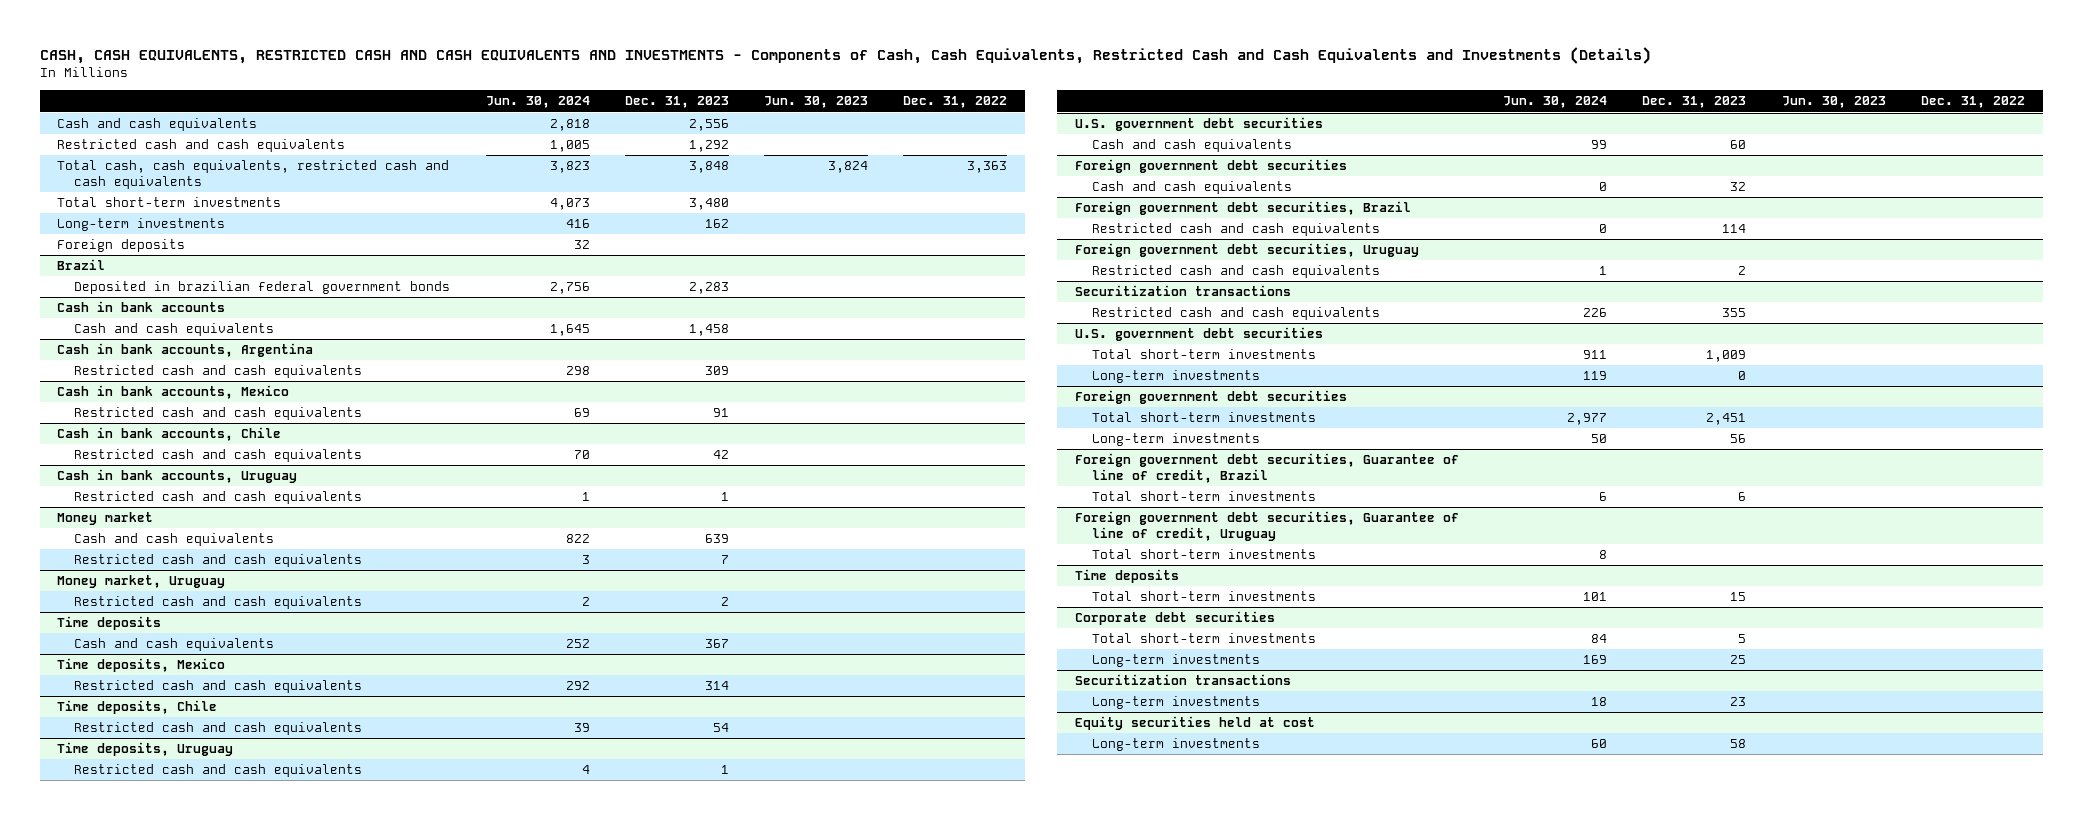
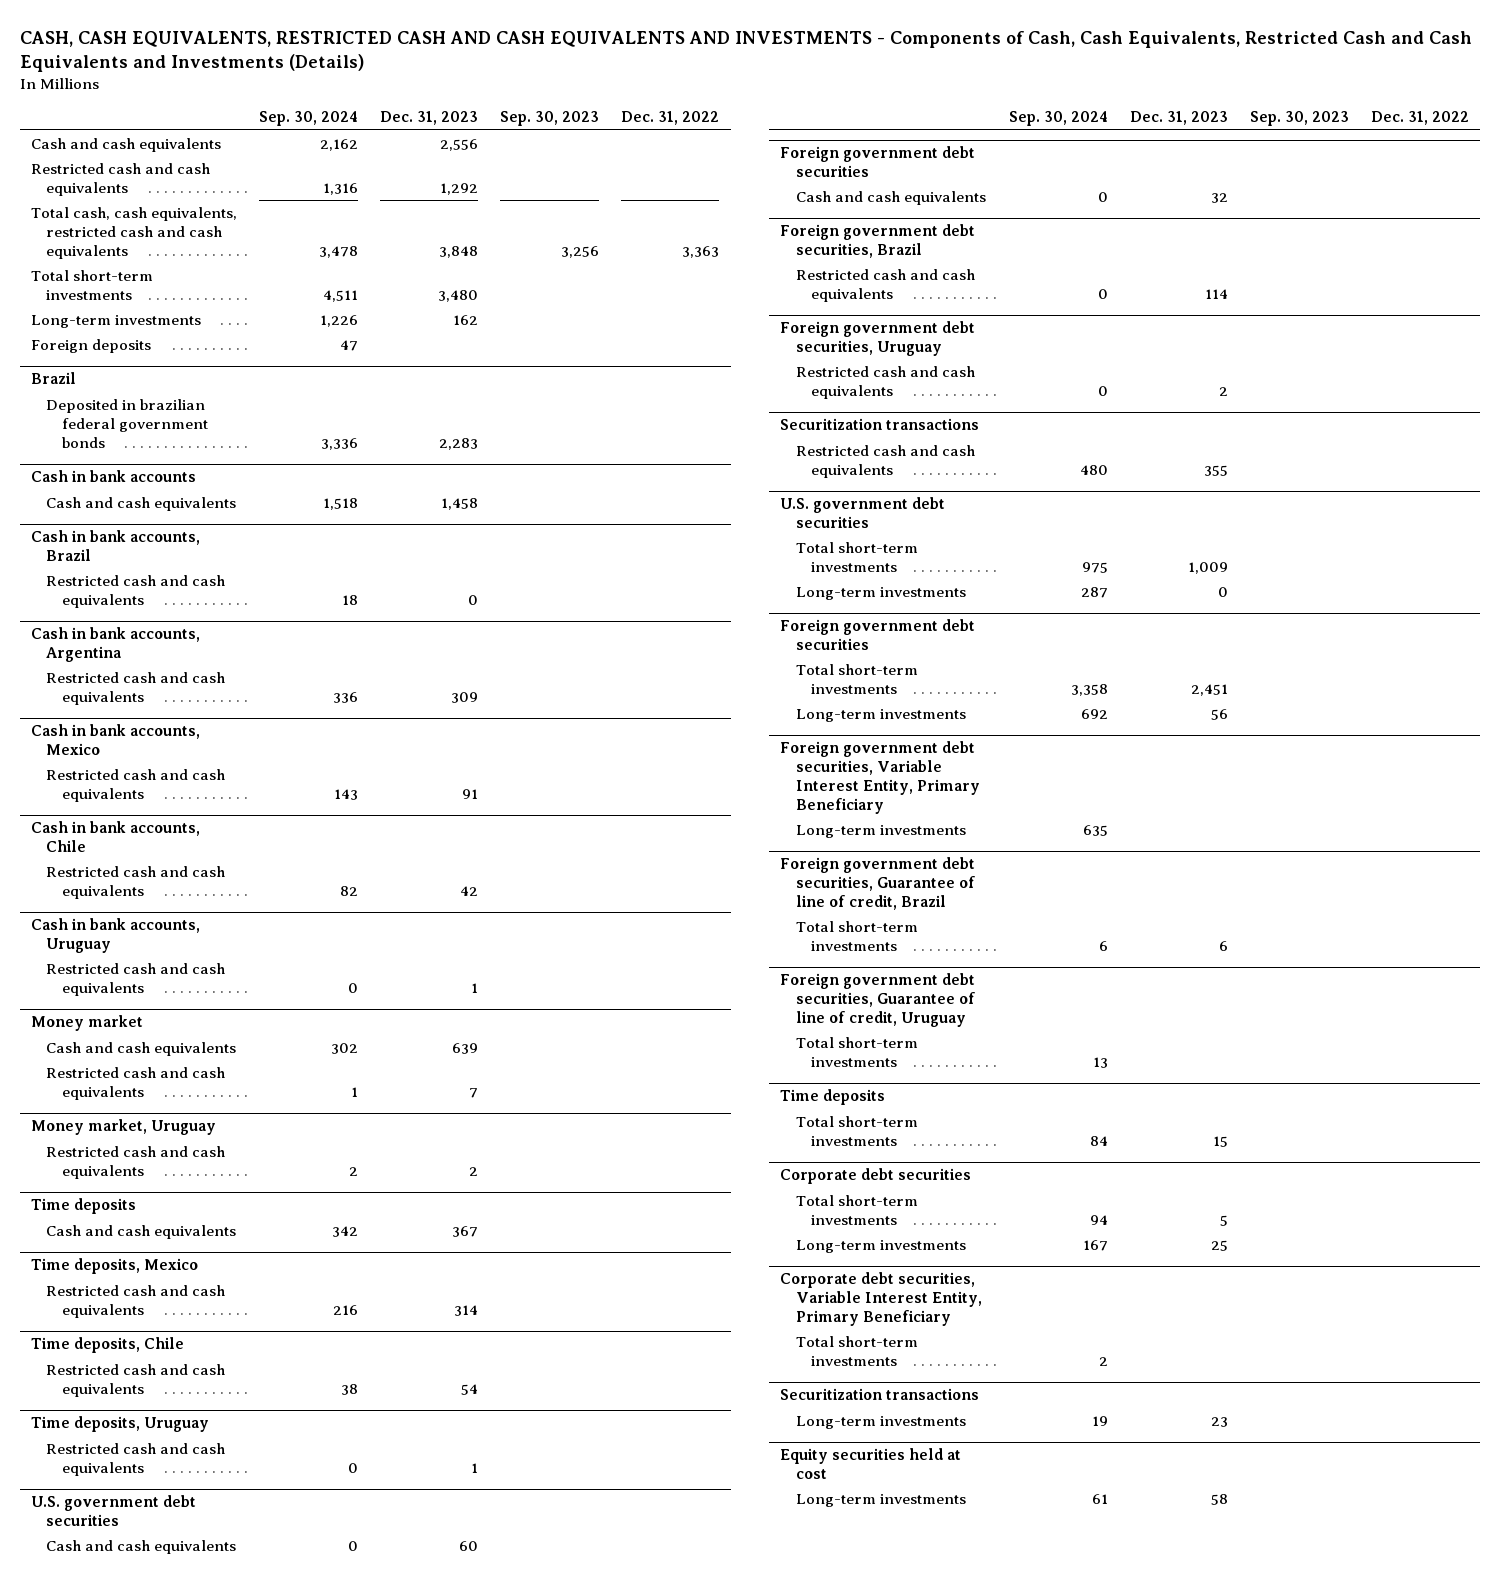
- | Jun. 30, 2024 | Dec. 31, 2023 | Jun. 30, 2023 | Dec. 31, 2022
+ | Sep. 30, 2024 | Dec. 31, 2023 | Sep. 30, 2023 | Dec. 31, 2022
+ Cash in bank accounts, Brazil
+ Restricted cash and cash equivalents | 18 | 0 | |
+ Foreign government debt securities, Variable Interest Entity, Primary Beneficiary
+ Long-term investments | 635 | | |
+ Corporate debt securities, Variable Interest Entity, Primary Beneficiary
+ Total short-term investments | 2 | | |

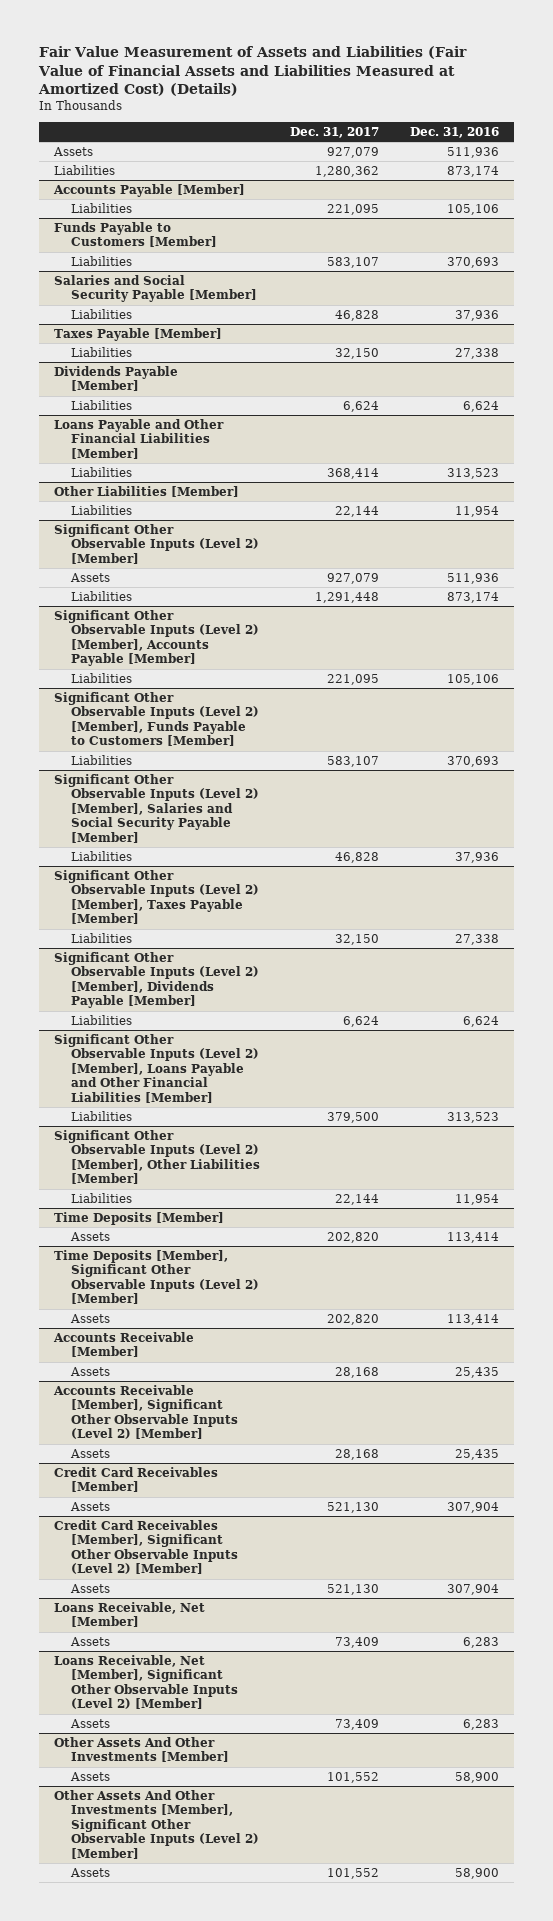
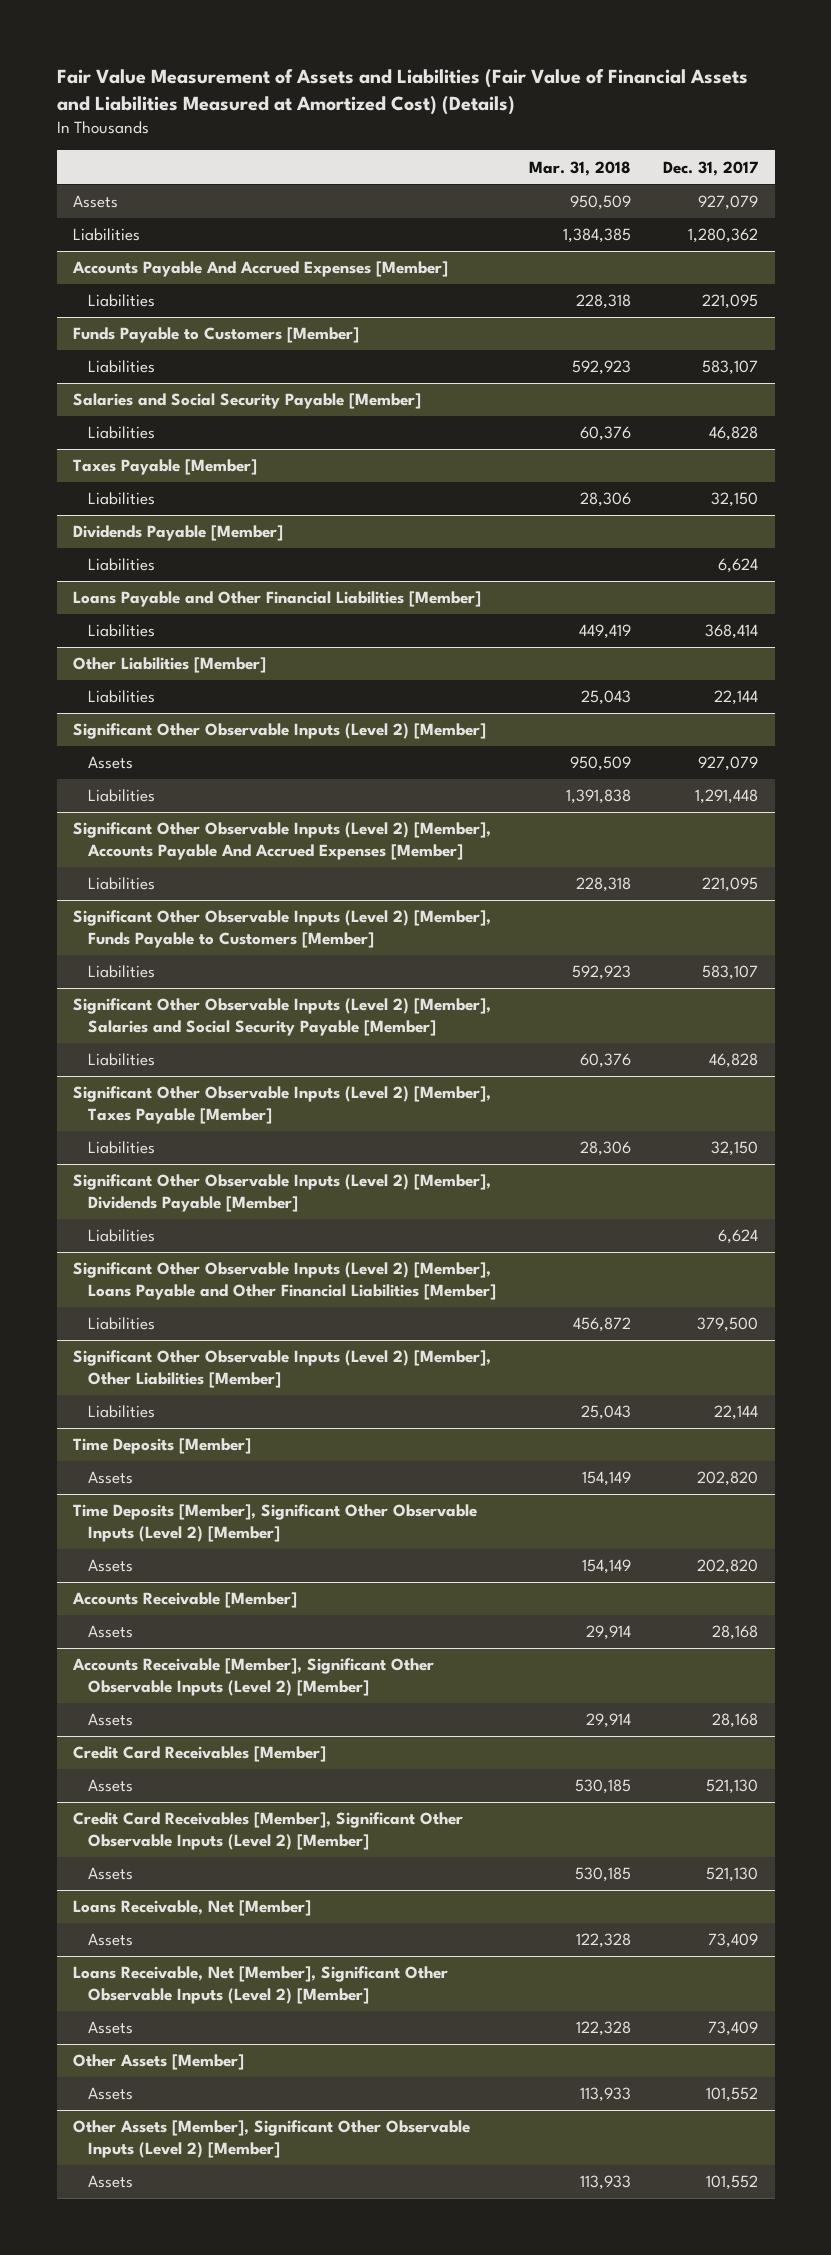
- | Dec. 31, 2017 | Dec. 31, 2016
+ | Mar. 31, 2018 | Dec. 31, 2017
- Accounts Payable [Member]
+ Accounts Payable And Accrued Expenses [Member]
- Significant Other Observable Inputs (Level 2) [Member], Accounts Payable [Member]
+ Significant Other Observable Inputs (Level 2) [Member], Accounts Payable And Accrued Expenses [Member]
- Other Assets And Other Investments [Member]
+ Other Assets [Member]
- Other Assets And Other Investments [Member], Significant Other Observable Inputs (Level 2) [Member]
+ Other Assets [Member], Significant Other Observable Inputs (Level 2) [Member]

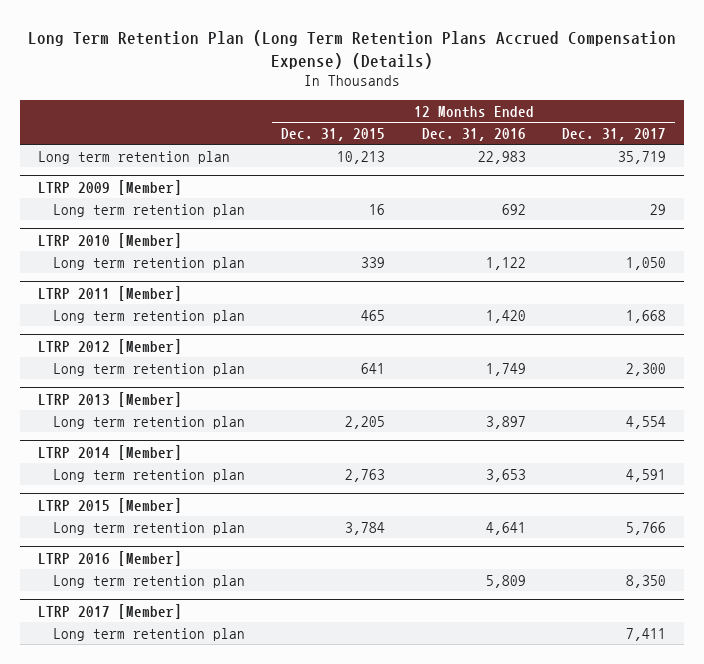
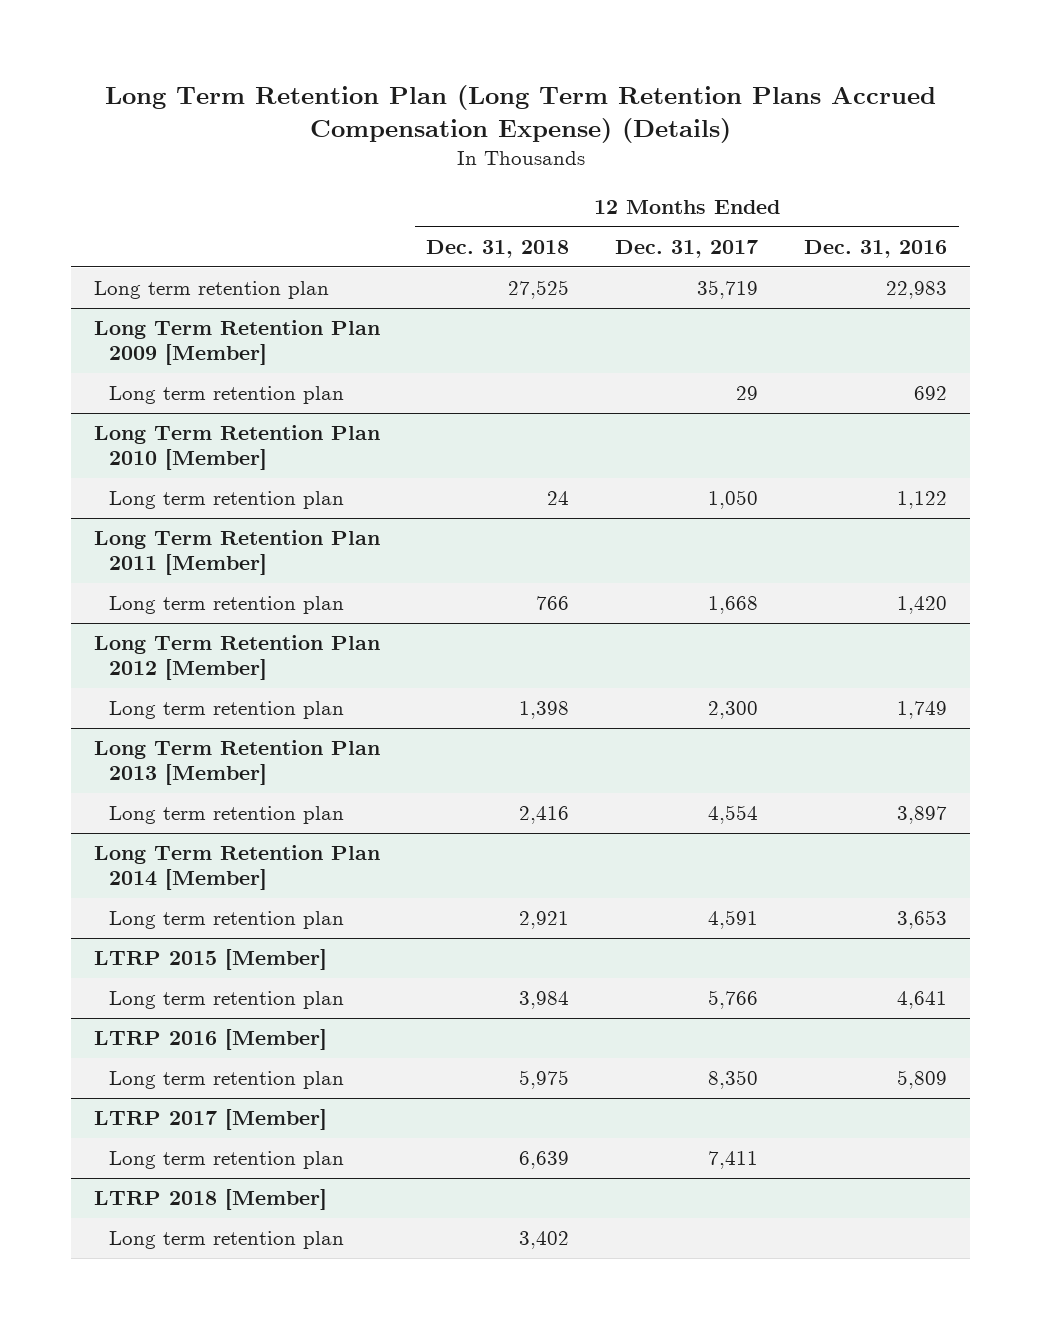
- | 12 Months Ended Dec. 31, 2015 | 12 Months Ended Dec. 31, 2016 | 12 Months Ended Dec. 31, 2017
+ | 12 Months Ended Dec. 31, 2018 | 12 Months Ended Dec. 31, 2017 | 12 Months Ended Dec. 31, 2016
- LTRP 2009 [Member]
+ Long Term Retention Plan 2009 [Member]
- LTRP 2010 [Member]
+ Long Term Retention Plan 2010 [Member]
- LTRP 2011 [Member]
+ Long Term Retention Plan 2011 [Member]
- LTRP 2012 [Member]
+ Long Term Retention Plan 2012 [Member]
- LTRP 2013 [Member]
+ Long Term Retention Plan 2013 [Member]
- LTRP 2014 [Member]
+ Long Term Retention Plan 2014 [Member]
+ LTRP 2018 [Member]
+ Long term retention plan | 3,402 | |

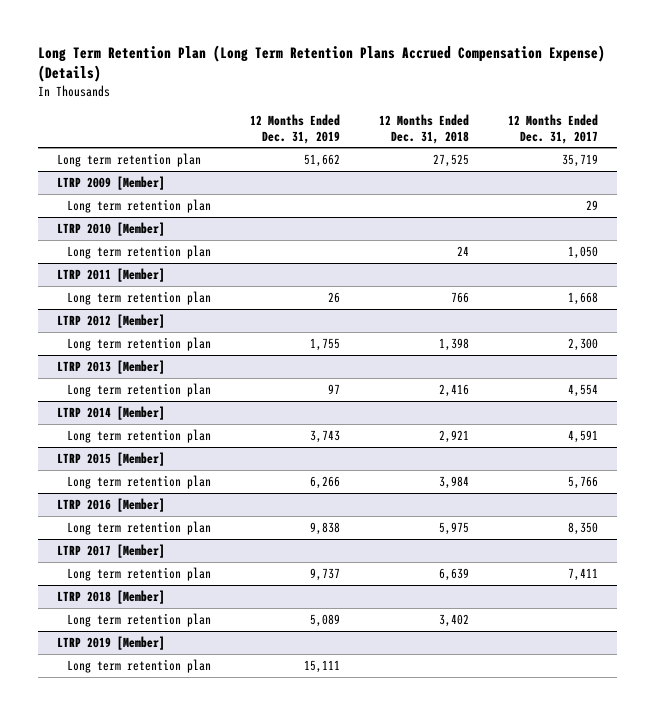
- | 12 Months Ended Dec. 31, 2018 | 12 Months Ended Dec. 31, 2017 | 12 Months Ended Dec. 31, 2016
+ | 12 Months Ended Dec. 31, 2019 | 12 Months Ended Dec. 31, 2018 | 12 Months Ended Dec. 31, 2017
- Long Term Retention Plan 2009 [Member]
+ LTRP 2009 [Member]
- Long Term Retention Plan 2010 [Member]
+ LTRP 2010 [Member]
- Long Term Retention Plan 2011 [Member]
+ LTRP 2011 [Member]
- Long Term Retention Plan 2012 [Member]
+ LTRP 2012 [Member]
- Long Term Retention Plan 2013 [Member]
+ LTRP 2013 [Member]
- Long Term Retention Plan 2014 [Member]
+ LTRP 2014 [Member]
+ LTRP 2019 [Member]
+ Long term retention plan | 15,111 | |

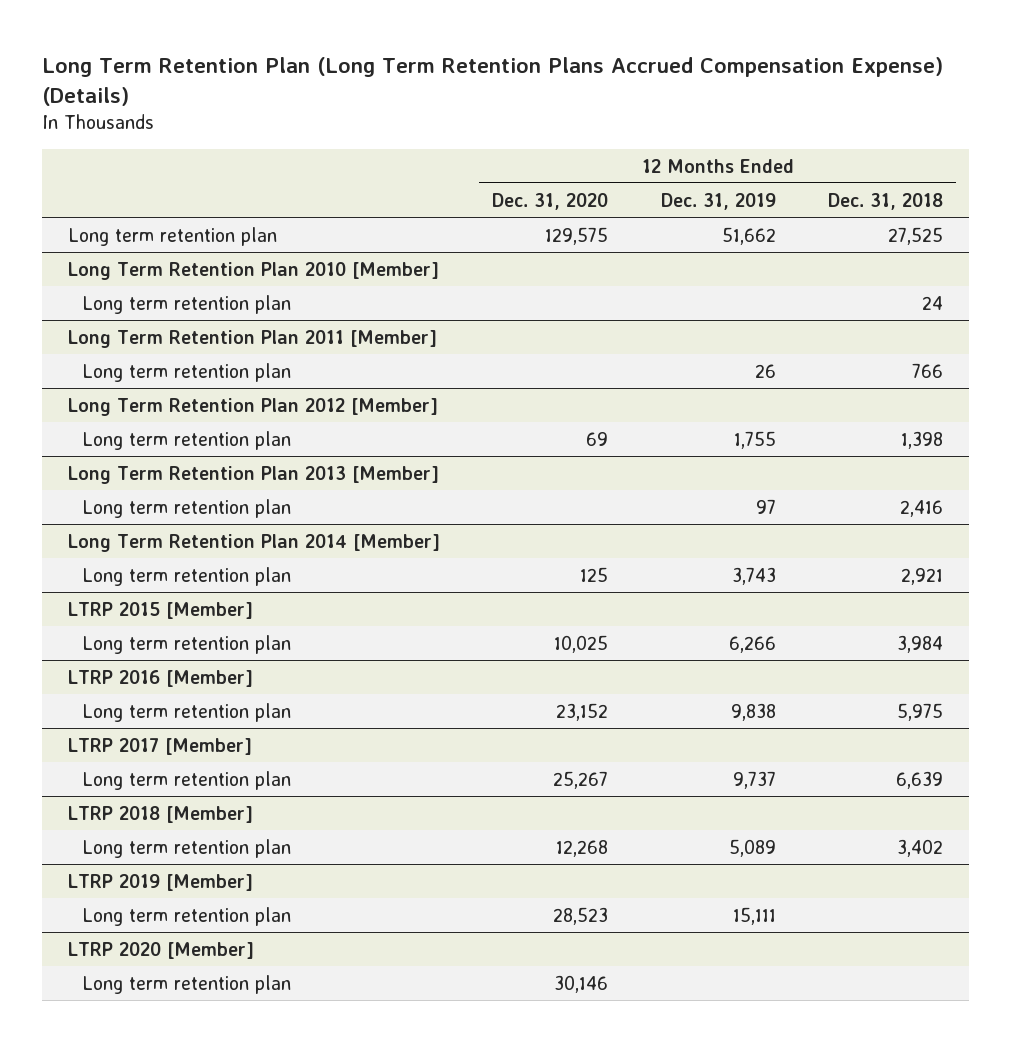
- | 12 Months Ended Dec. 31, 2019 | 12 Months Ended Dec. 31, 2018 | 12 Months Ended Dec. 31, 2017
+ | 12 Months Ended Dec. 31, 2020 | 12 Months Ended Dec. 31, 2019 | 12 Months Ended Dec. 31, 2018
- LTRP 2009 [Member]
- Long term retention plan | | | 29
- LTRP 2010 [Member]
+ Long Term Retention Plan 2010 [Member]
- LTRP 2011 [Member]
+ Long Term Retention Plan 2011 [Member]
- LTRP 2012 [Member]
+ Long Term Retention Plan 2012 [Member]
- LTRP 2013 [Member]
+ Long Term Retention Plan 2013 [Member]
- LTRP 2014 [Member]
+ Long Term Retention Plan 2014 [Member]
+ LTRP 2020 [Member]
+ Long term retention plan | 30,146 | |

